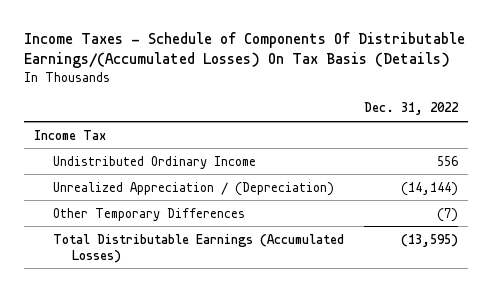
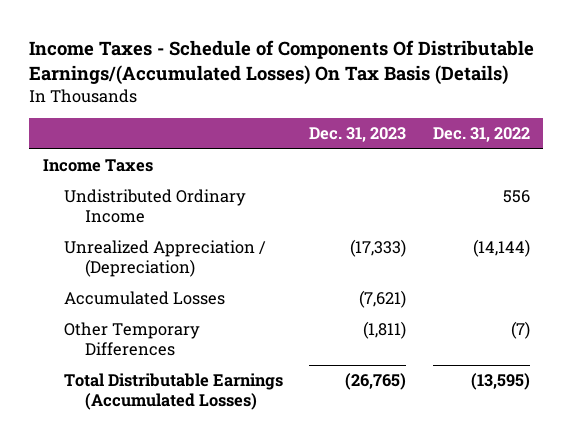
- | Dec. 31, 2022
+ | Dec. 31, 2023 | Dec. 31, 2022
- Income Tax
+ Income Taxes
+ Accumulated Losses | (7,621) |

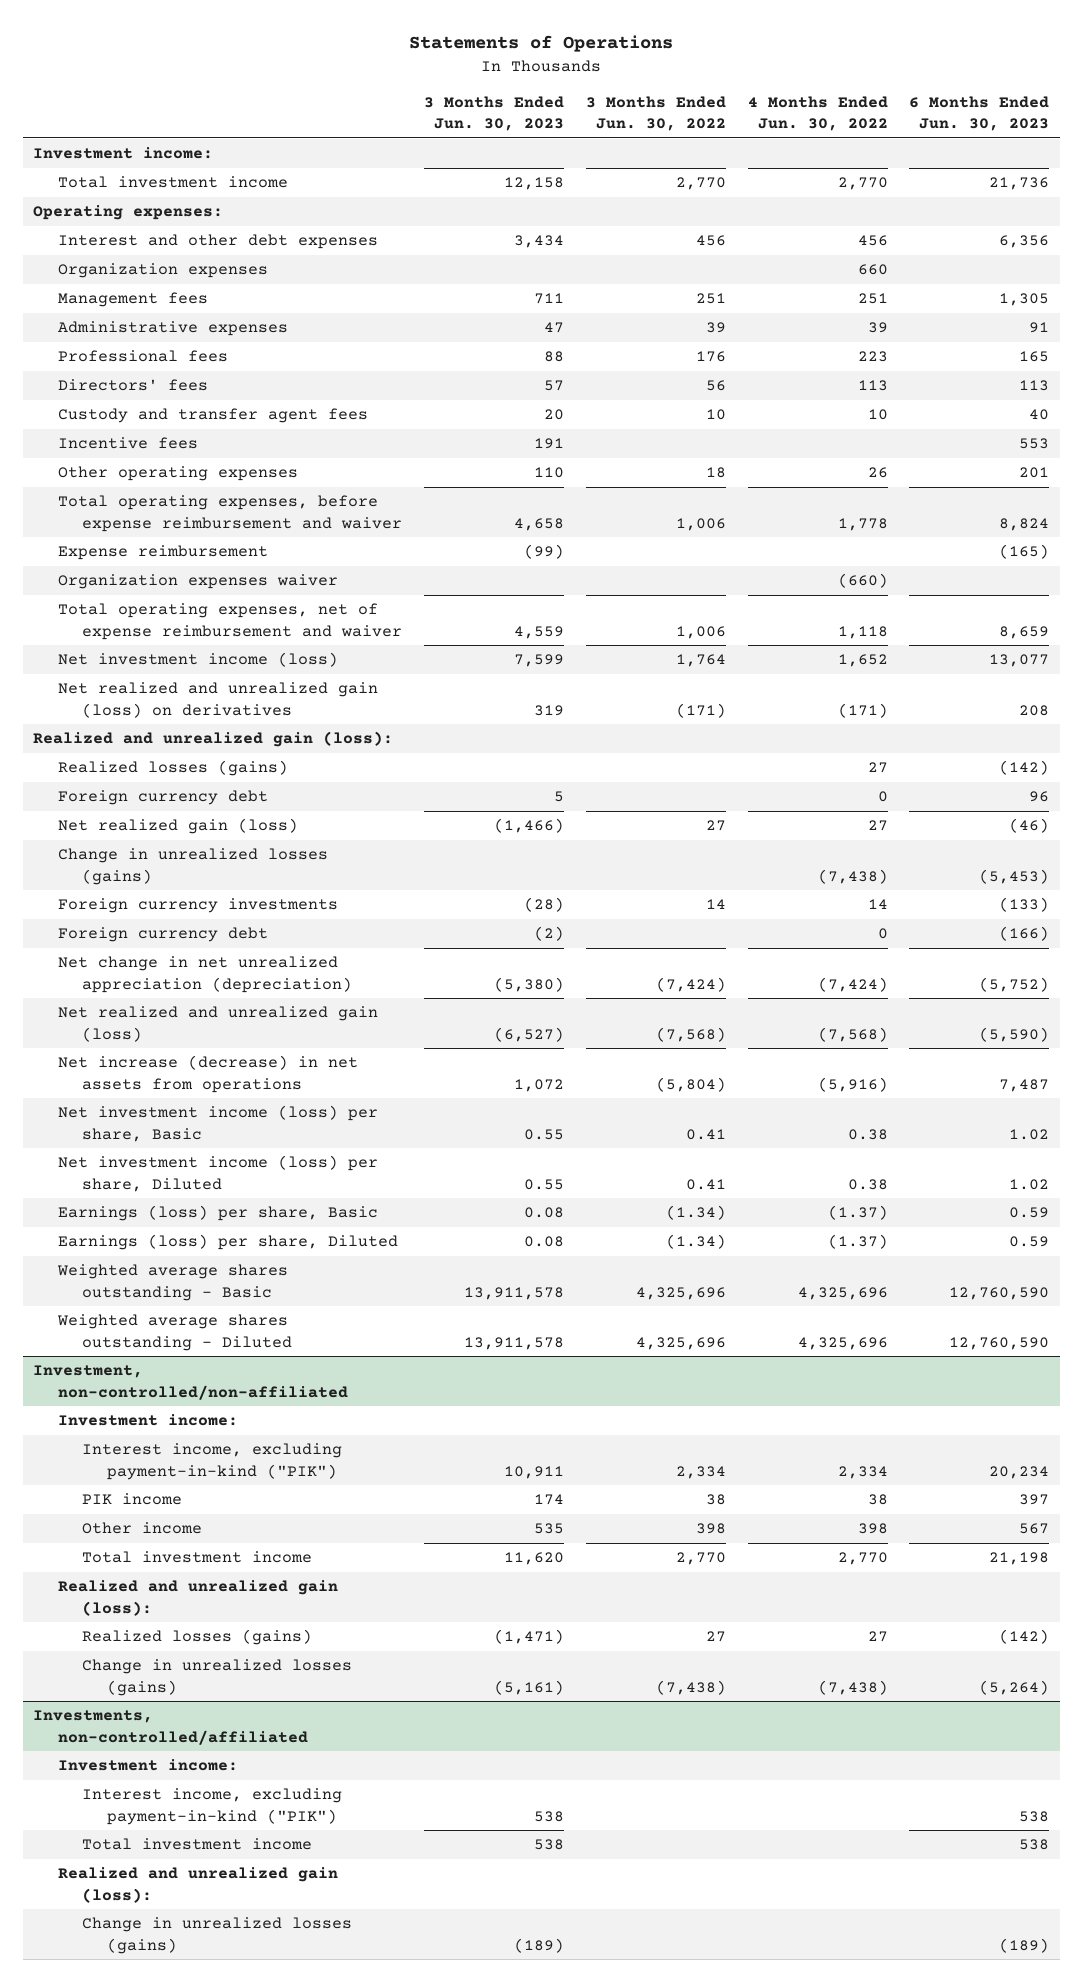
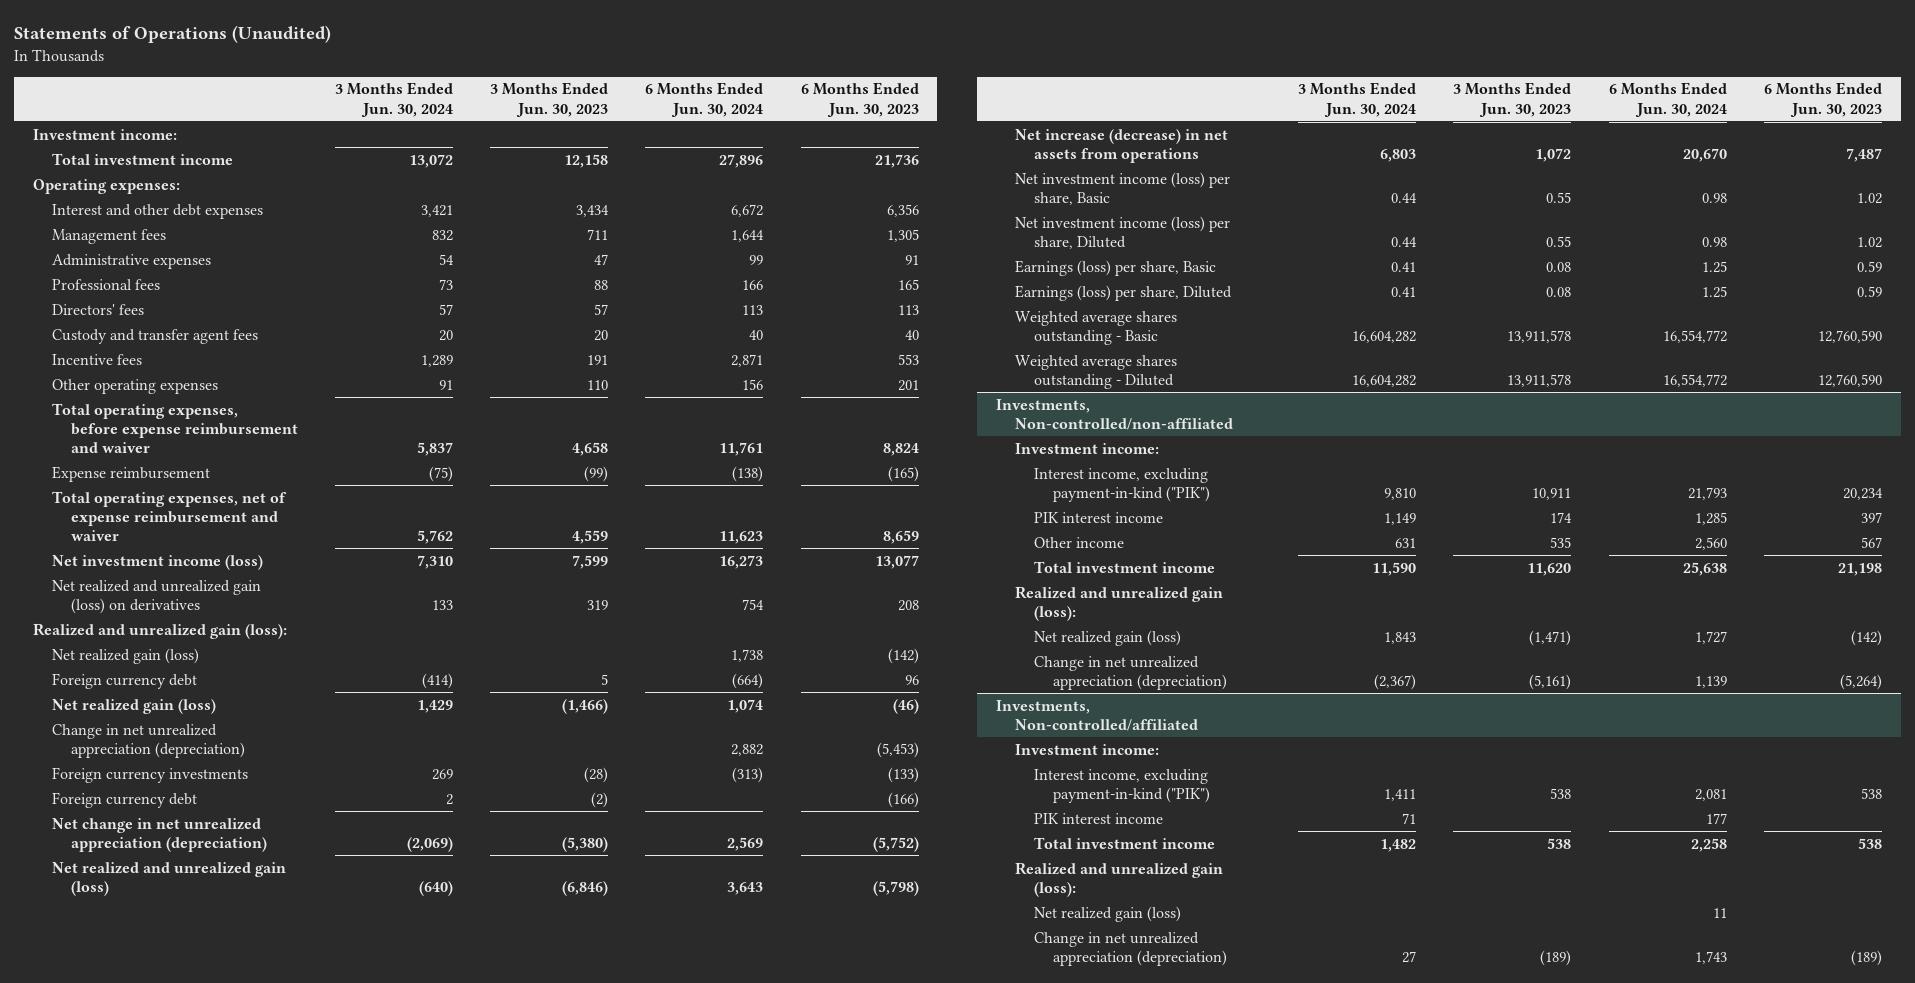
- Statements of Operations
+ Statements of Operations (Unaudited)
- | 3 Months Ended Jun. 30, 2023 | 3 Months Ended Jun. 30, 2022 | 4 Months Ended Jun. 30, 2022 | 6 Months Ended Jun. 30, 2023
+ | 3 Months Ended Jun. 30, 2024 | 3 Months Ended Jun. 30, 2023 | 6 Months Ended Jun. 30, 2024 | 6 Months Ended Jun. 30, 2023
- Organization expenses | | | 660 |
- Organization expenses waiver | | | (660) |
- Realized losses (gains) | | | 27 | (142)
+ Net realized gain (loss) | | | 1,738 | (142)
- Change in unrealized losses (gains) | | | (7,438) | (5,453)
+ Change in net unrealized appreciation (depreciation) | | | 2,882 | (5,453)
- Net realized and unrealized gain (loss) | (6,527) | (7,568) | (7,568) | (5,590)
+ Net realized and unrealized gain (loss) | (640) | (6,846) | 3,643 | (5,798)
- Investment, non-controlled/non-affiliated
+ Investments, Non-controlled/non-affiliated
- PIK income | 174 | 38 | 38 | 397
+ PIK interest income | 1,149 | 174 | 1,285 | 397
- Realized losses (gains) | (1,471) | 27 | 27 | (142)
- Change in unrealized losses (gains) | (5,161) | (7,438) | (7,438) | (5,264)
- Investments, non-controlled/affiliated
+ Net realized gain (loss) | 1,843 | (1,471) | 1,727 | (142)
+ Change in net unrealized appreciation (depreciation) | (2,367) | (5,161) | 1,139 | (5,264)
+ Investments, Non-controlled/affiliated
+ PIK interest income | 71 | | 177 |
- Change in unrealized losses (gains) | (189) | | | (189)
+ Net realized gain (loss) | | | 11 |
+ Change in net unrealized appreciation (depreciation) | 27 | (189) | 1,743 | (189)

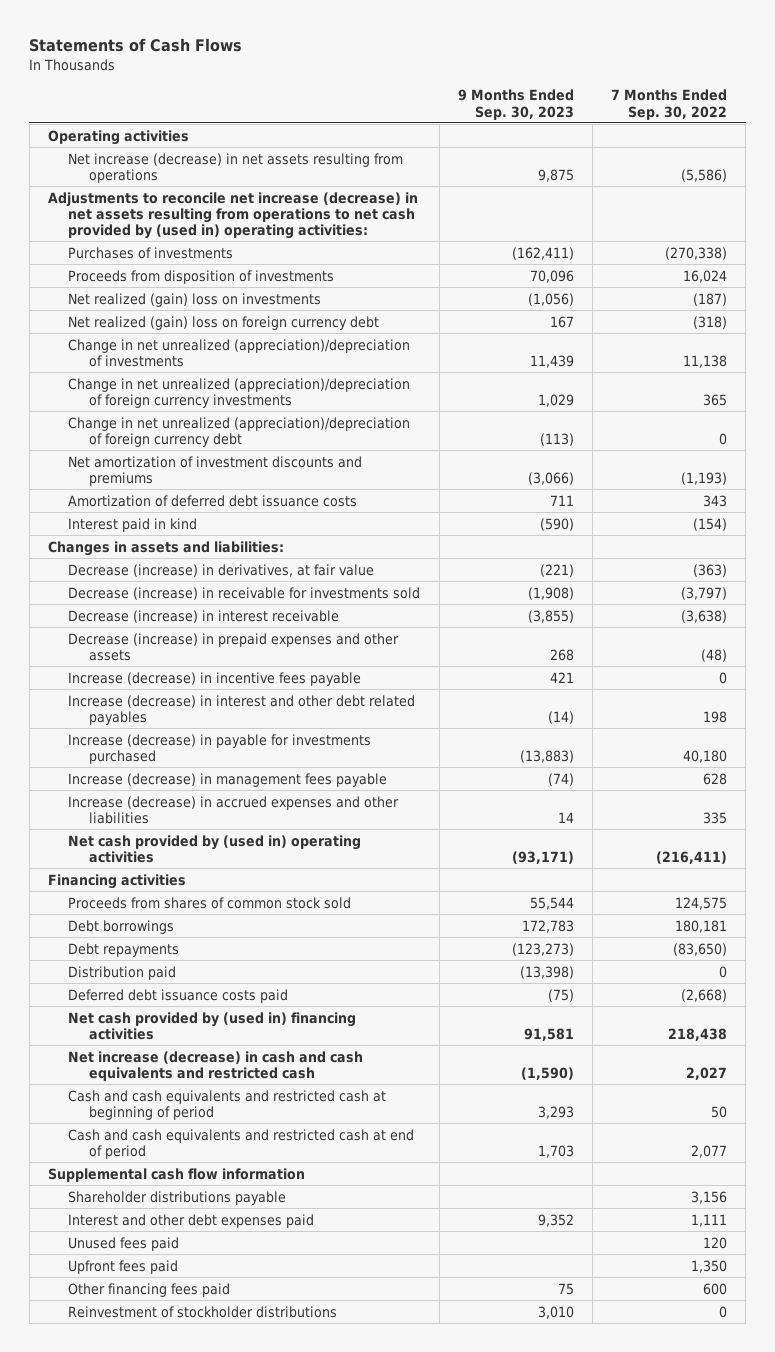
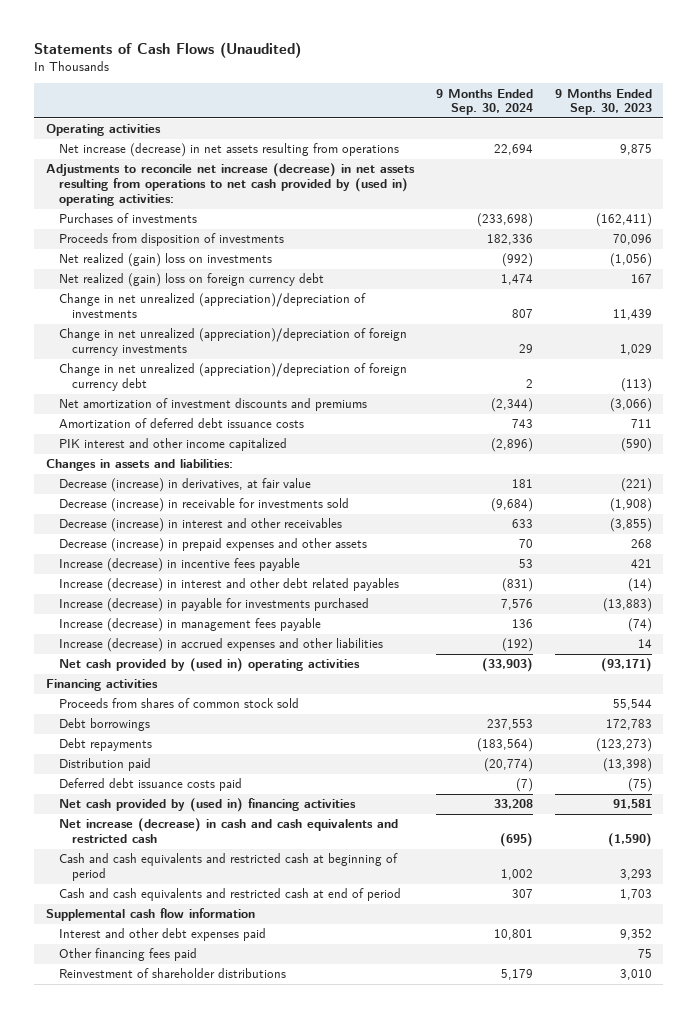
- Statements of Cash Flows
+ Statements of Cash Flows (Unaudited)
- | 9 Months Ended Sep. 30, 2023 | 7 Months Ended Sep. 30, 2022
+ | 9 Months Ended Sep. 30, 2024 | 9 Months Ended Sep. 30, 2023
- Interest paid in kind | (590) | (154)
+ PIK interest and other income capitalized | (2,896) | (590)
- Decrease (increase) in interest receivable | (3,855) | (3,638)
+ Decrease (increase) in interest and other receivables | 633 | (3,855)
- Shareholder distributions payable | | 3,156
- Unused fees paid | | 120
- Upfront fees paid | | 1,350
- Reinvestment of stockholder distributions | 3,010 | 0
+ Reinvestment of shareholder distributions | 5,179 | 3,010

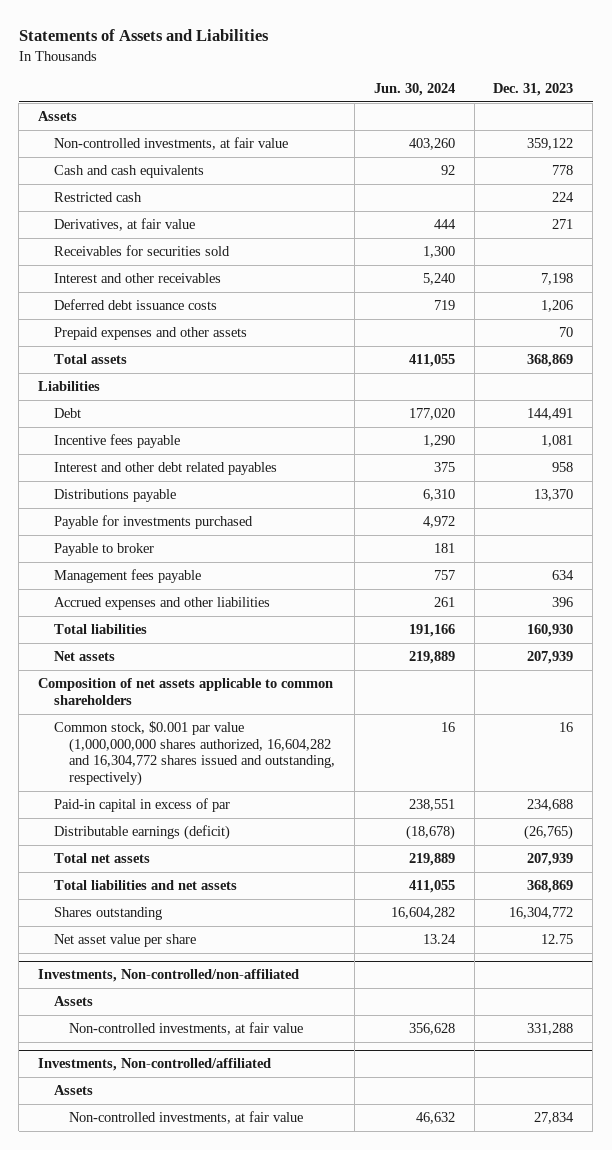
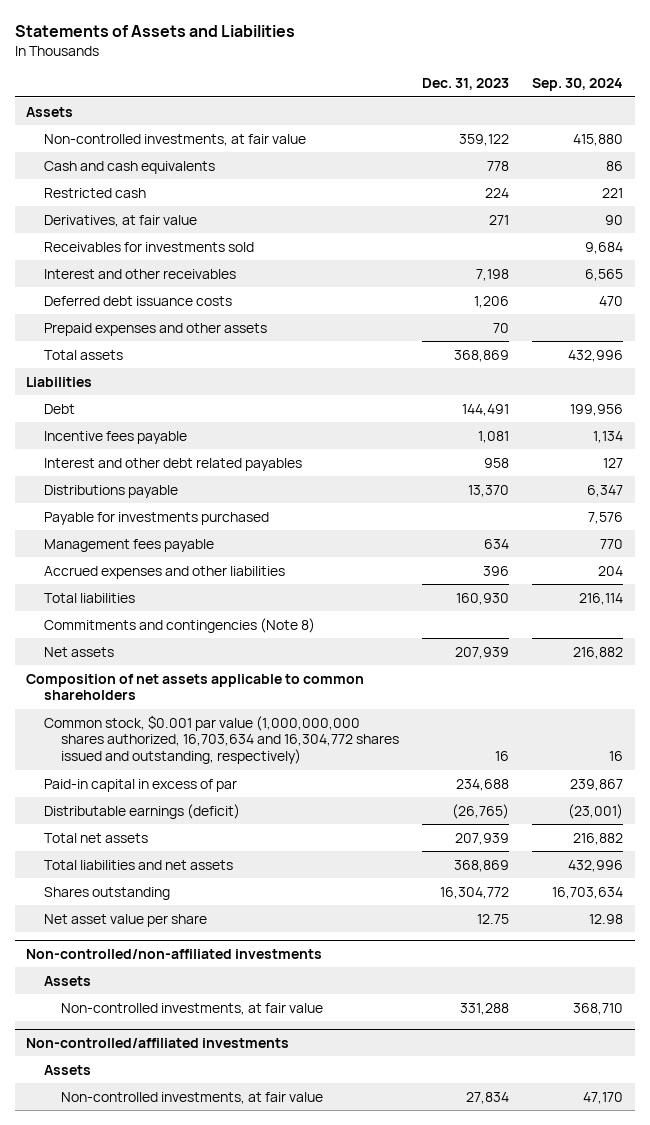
- | Jun. 30, 2024 | Dec. 31, 2023
+ | Dec. 31, 2023 | Sep. 30, 2024
- Receivables for securities sold | 1,300 |
+ Receivables for investments sold | | 9,684
- Payable to broker | 181 |
+ Commitments and contingencies (Note 8)
- Common stock, $0.001 par value (1,000,000,000 shares authorized, 16,604,282 and 16,304,772 shares issued and outstanding, respectively) | 16 | 16
+ Common stock, $0.001 par value (1,000,000,000 shares authorized, 16,703,634 and 16,304,772 shares issued and outstanding, respectively) | 16 | 16
- Investments, Non-controlled/non-affiliated
+ Non-controlled/non-affiliated investments
- Investments, Non-controlled/affiliated
+ Non-controlled/affiliated investments

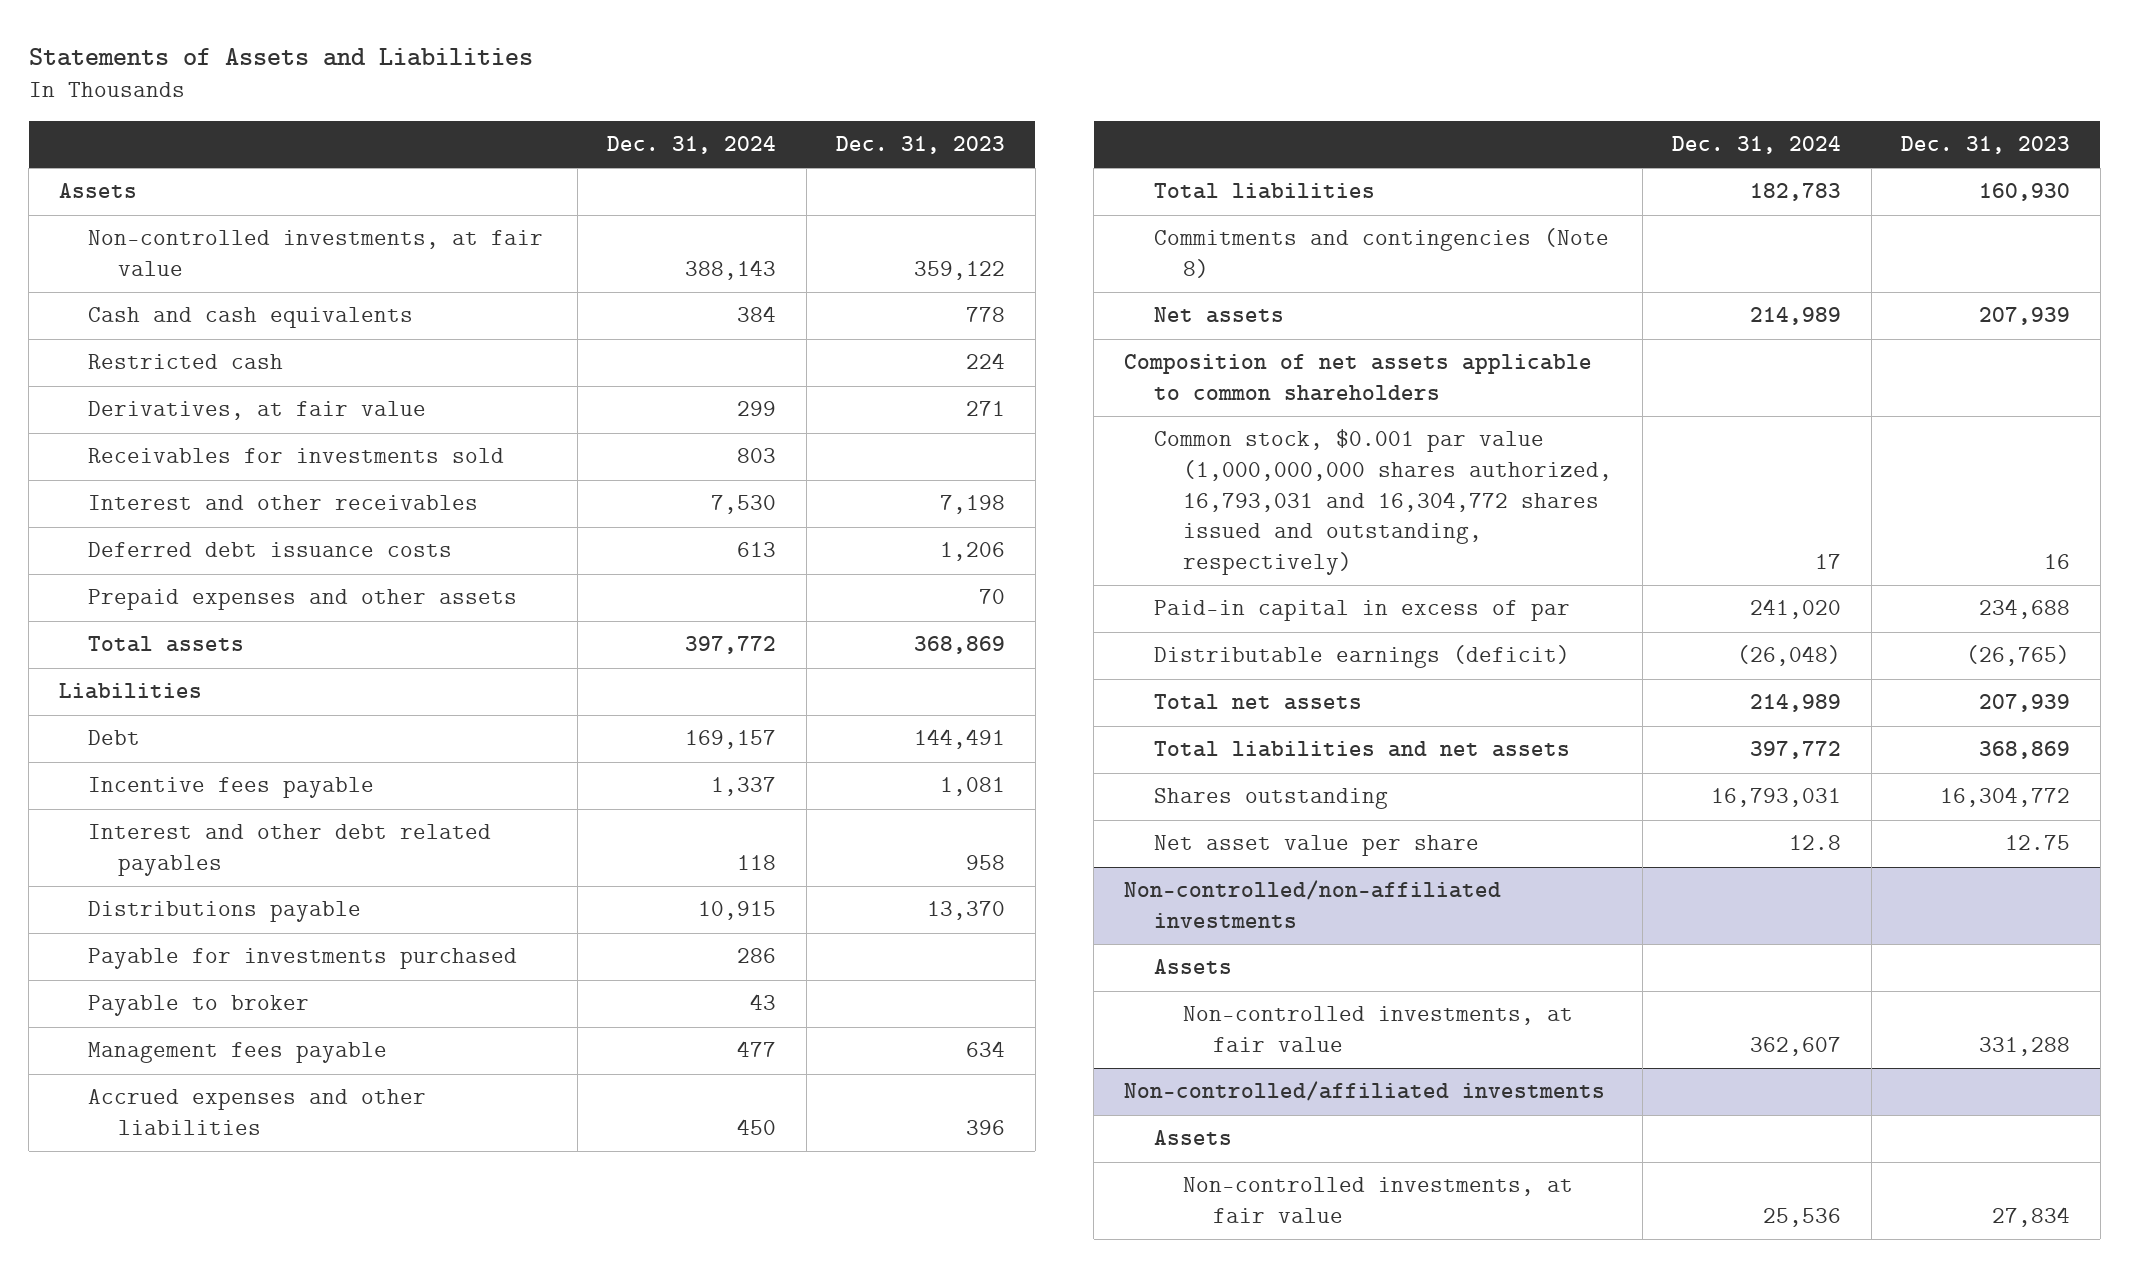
- | Dec. 31, 2023 | Sep. 30, 2024
+ | Dec. 31, 2024 | Dec. 31, 2023
+ Payable to broker | 43 |
- Common stock, $0.001 par value (1,000,000,000 shares authorized, 16,703,634 and 16,304,772 shares issued and outstanding, respectively) | 16 | 16
+ Common stock, $0.001 par value (1,000,000,000 shares authorized, 16,793,031 and 16,304,772 shares issued and outstanding, respectively) | 17 | 16

